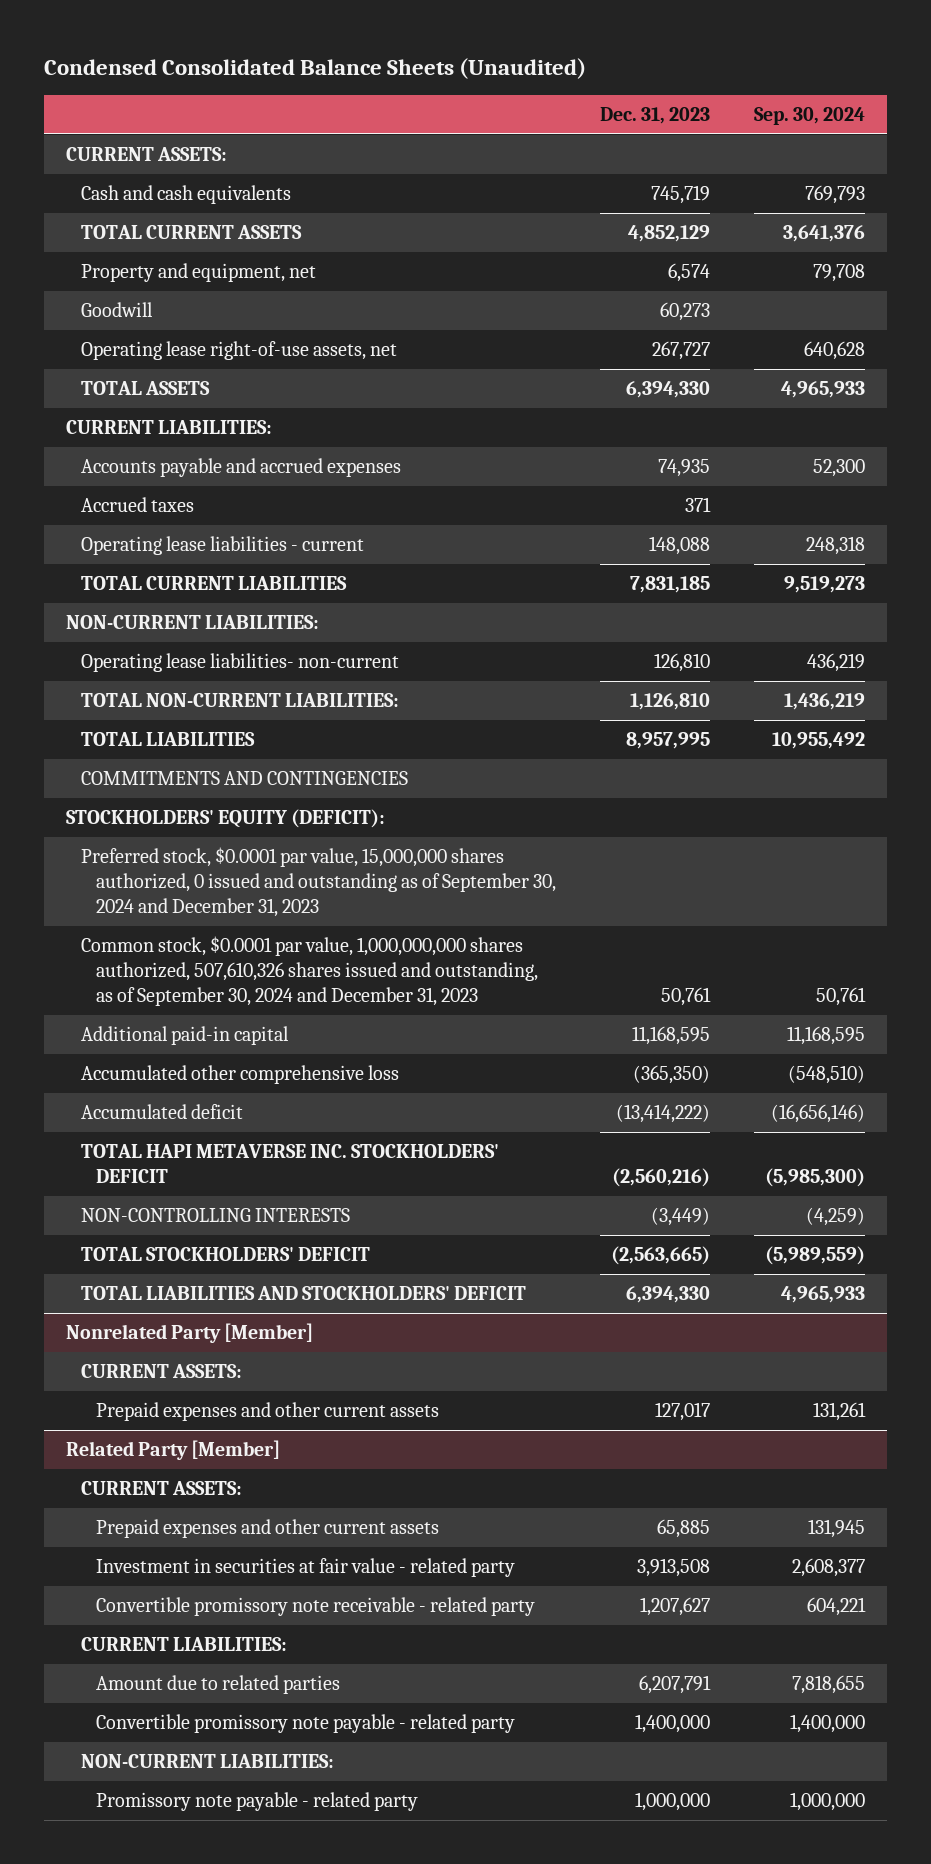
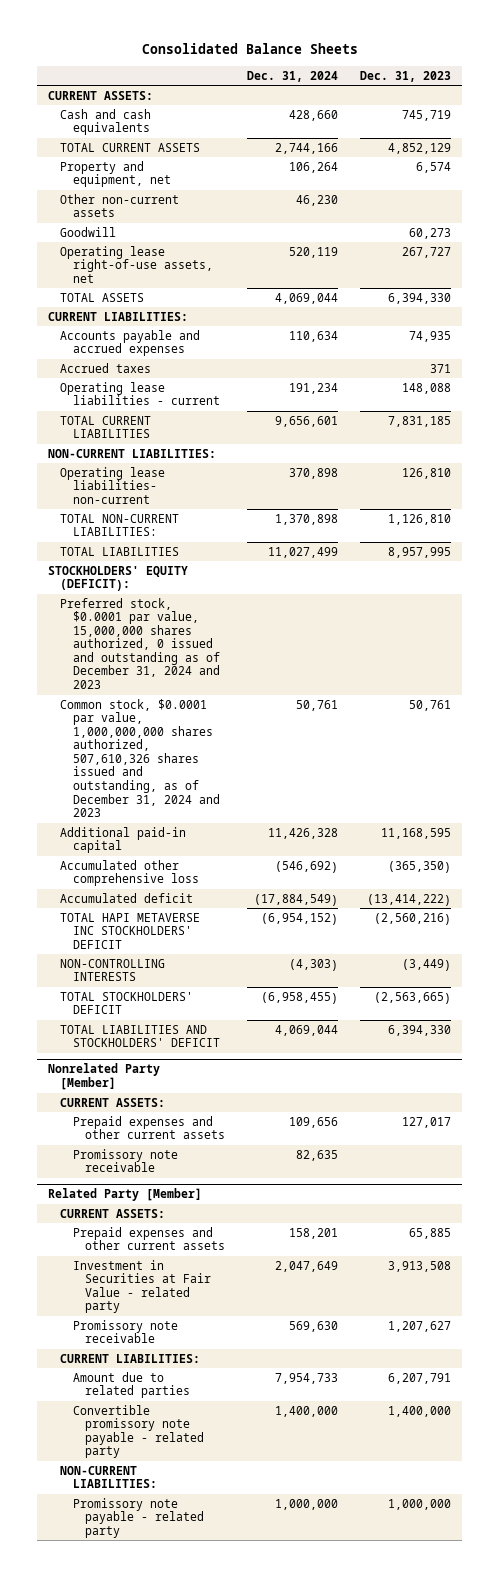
- Condensed Consolidated Balance Sheets (Unaudited)
+ Consolidated Balance Sheets
- | Dec. 31, 2023 | Sep. 30, 2024
+ | Dec. 31, 2024 | Dec. 31, 2023
+ Other non-current assets | 46,230 |
- COMMITMENTS AND CONTINGENCIES
- Preferred stock, $0.0001 par value, 15,000,000 shares authorized, 0 issued and outstanding as of September 30, 2024 and December 31, 2023
- Common stock, $0.0001 par value, 1,000,000,000 shares authorized, 507,610,326 shares issued and outstanding, as of September 30, 2024 and December 31, 2023 | 50,761 | 50,761
+ Preferred stock, $0.0001 par value, 15,000,000 shares authorized, 0 issued and outstanding as of December 31, 2024 and 2023
+ Common stock, $0.0001 par value, 1,000,000,000 shares authorized, 507,610,326 shares issued and outstanding, as of December 31, 2024 and 2023 | 50,761 | 50,761
- TOTAL HAPI METAVERSE INC. STOCKHOLDERS' DEFICIT | (2,560,216) | (5,985,300)
+ TOTAL HAPI METAVERSE INC STOCKHOLDERS' DEFICIT | (6,954,152) | (2,560,216)
@ Nonrelated Party [Member]
+ Promissory note receivable | 82,635 |
@ Related Party [Member]
- Investment in securities at fair value - related party | 3,913,508 | 2,608,377
- Convertible promissory note receivable - related party | 1,207,627 | 604,221
+ Investment in Securities at Fair Value - related party | 2,047,649 | 3,913,508
+ Promissory note receivable | 569,630 | 1,207,627

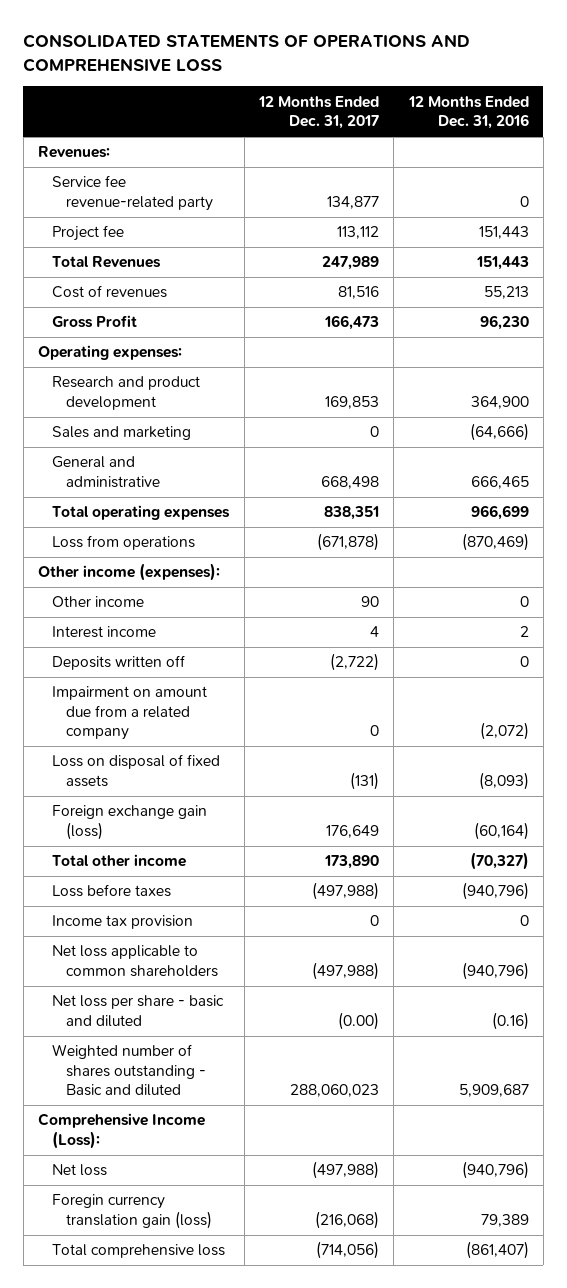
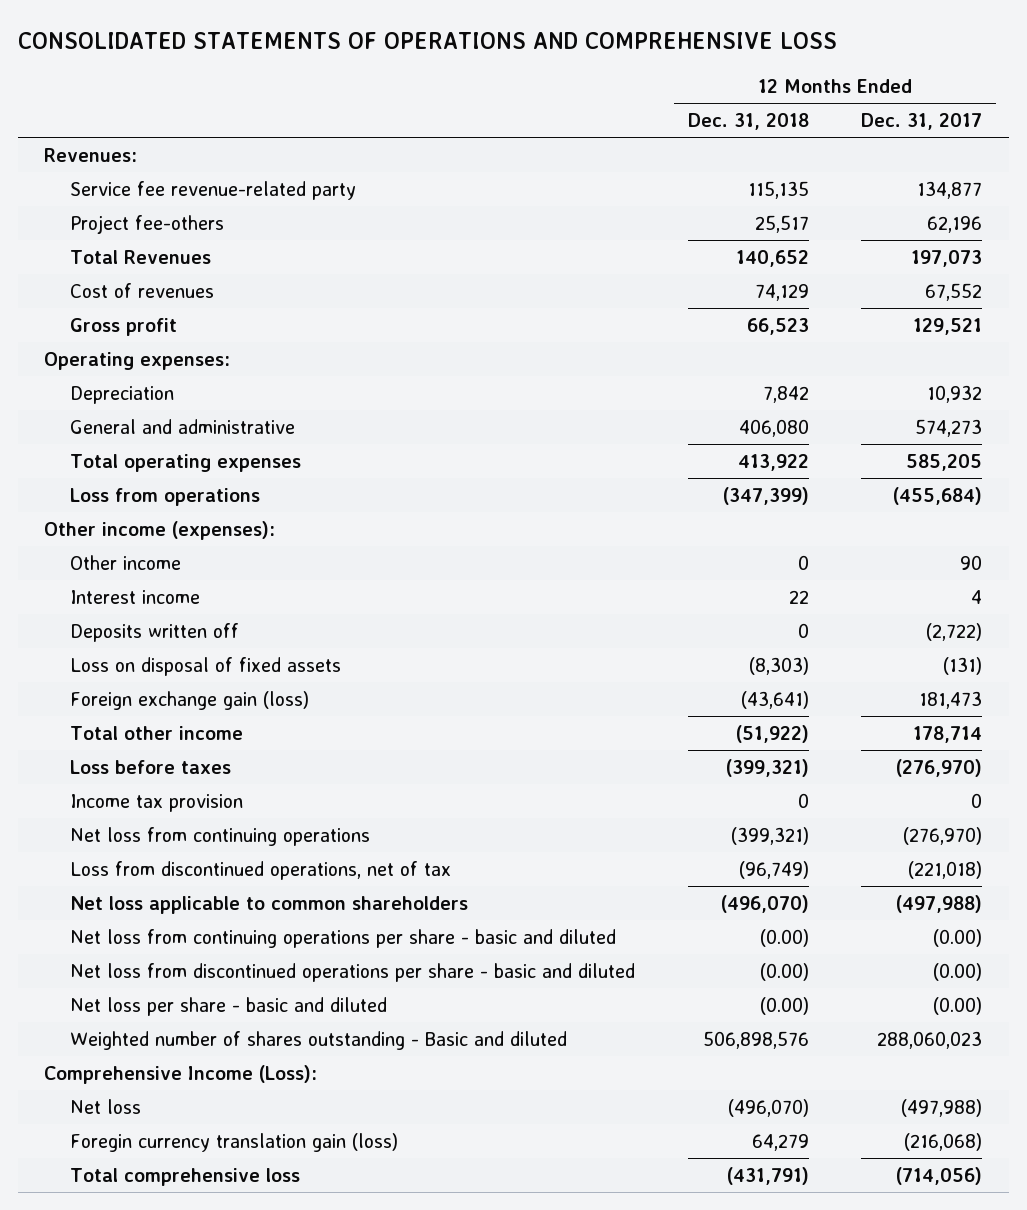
- | 12 Months Ended Dec. 31, 2017 | 12 Months Ended Dec. 31, 2016
+ | 12 Months Ended Dec. 31, 2018 | 12 Months Ended Dec. 31, 2017
- Project fee | 113,112 | 151,443
- Total Revenues | 247,989 | 151,443
- Cost of revenues | 81,516 | 55,213
- Gross Profit | 166,473 | 96,230
+ Project fee-others | 25,517 | 62,196
+ Total Revenues | 140,652 | 197,073
+ Cost of revenues | 74,129 | 67,552
+ Gross profit | 66,523 | 129,521
- Research and product development | 169,853 | 364,900
- Sales and marketing | 0 | (64,666)
- General and administrative | 668,498 | 666,465
- Total operating expenses | 838,351 | 966,699
- Loss from operations | (671,878) | (870,469)
+ Depreciation | 7,842 | 10,932
+ General and administrative | 406,080 | 574,273
+ Total operating expenses | 413,922 | 585,205
+ Loss from operations | (347,399) | (455,684)
- Impairment on amount due from a related company | 0 | (2,072)
- Foreign exchange gain (loss) | 176,649 | (60,164)
- Total other income | 173,890 | (70,327)
- Loss before taxes | (497,988) | (940,796)
+ Foreign exchange gain (loss) | (43,641) | 181,473
+ Total other income | (51,922) | 178,714
+ Loss before taxes | (399,321) | (276,970)
+ Net loss from continuing operations | (399,321) | (276,970)
+ Loss from discontinued operations, net of tax | (96,749) | (221,018)
+ Net loss from continuing operations per share - basic and diluted | (0.00) | (0.00)
+ Net loss from discontinued operations per share - basic and diluted | (0.00) | (0.00)

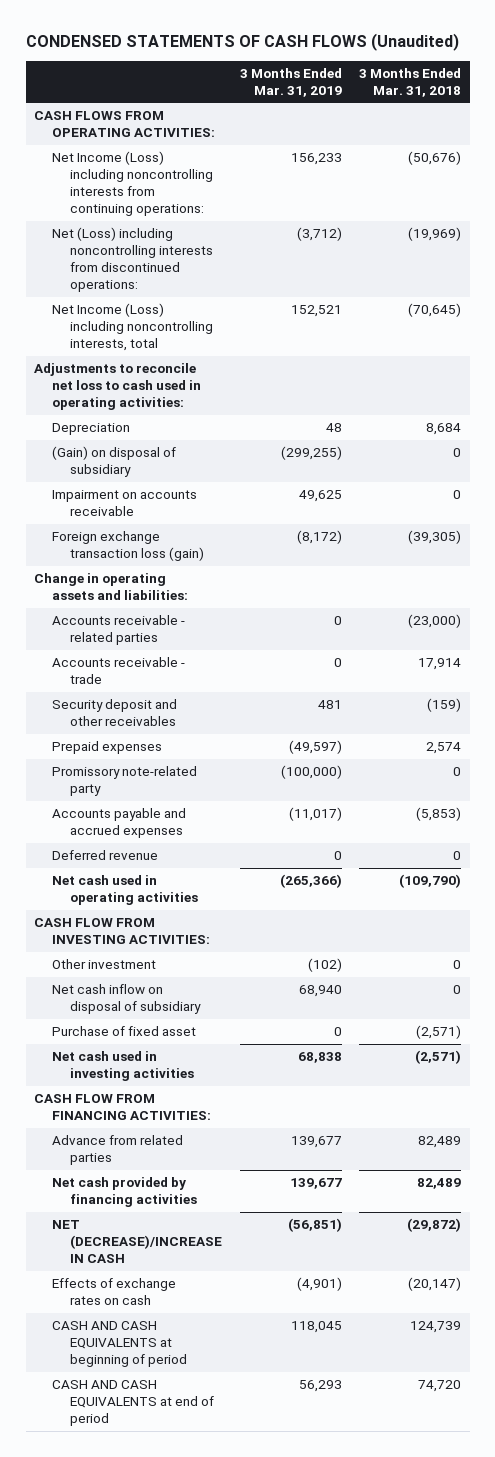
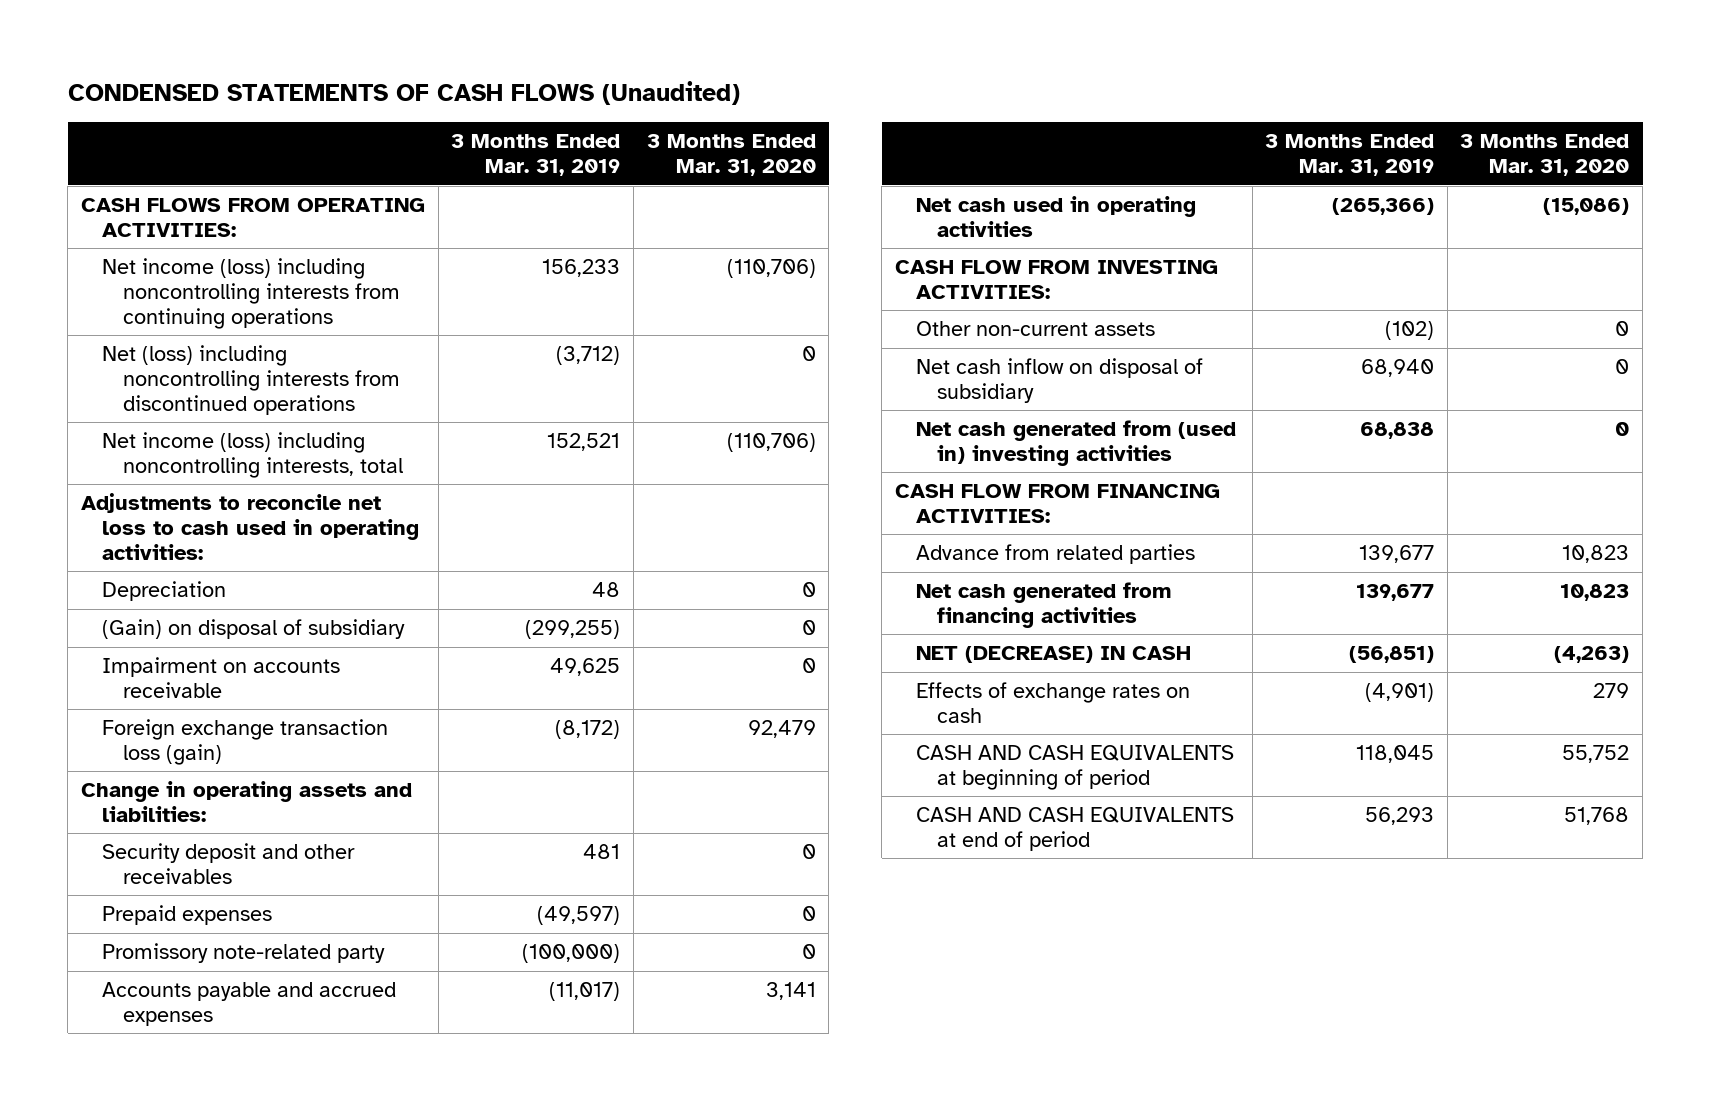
- | 3 Months Ended Mar. 31, 2019 | 3 Months Ended Mar. 31, 2018
+ | 3 Months Ended Mar. 31, 2019 | 3 Months Ended Mar. 31, 2020
- Net Income (Loss) including noncontrolling interests from continuing operations: | 156,233 | (50,676)
- Net (Loss) including noncontrolling interests from discontinued operations: | (3,712) | (19,969)
- Net Income (Loss) including noncontrolling interests, total | 152,521 | (70,645)
+ Net income (loss) including noncontrolling interests from continuing operations | 156,233 | (110,706)
+ Net (loss) including noncontrolling interests from discontinued operations | (3,712) | 0
+ Net income (loss) including noncontrolling interests, total | 152,521 | (110,706)
- Accounts receivable - related parties | 0 | (23,000)
- Accounts receivable - trade | 0 | 17,914
- Deferred revenue | 0 | 0
- Other investment | (102) | 0
+ Other non-current assets | (102) | 0
- Purchase of fixed asset | 0 | (2,571)
- Net cash used in investing activities | 68,838 | (2,571)
+ Net cash generated from (used in) investing activities | 68,838 | 0
- Net cash provided by financing activities | 139,677 | 82,489
- NET (DECREASE)/INCREASE IN CASH | (56,851) | (29,872)
+ Net cash generated from financing activities | 139,677 | 10,823
+ NET (DECREASE) IN CASH | (56,851) | (4,263)

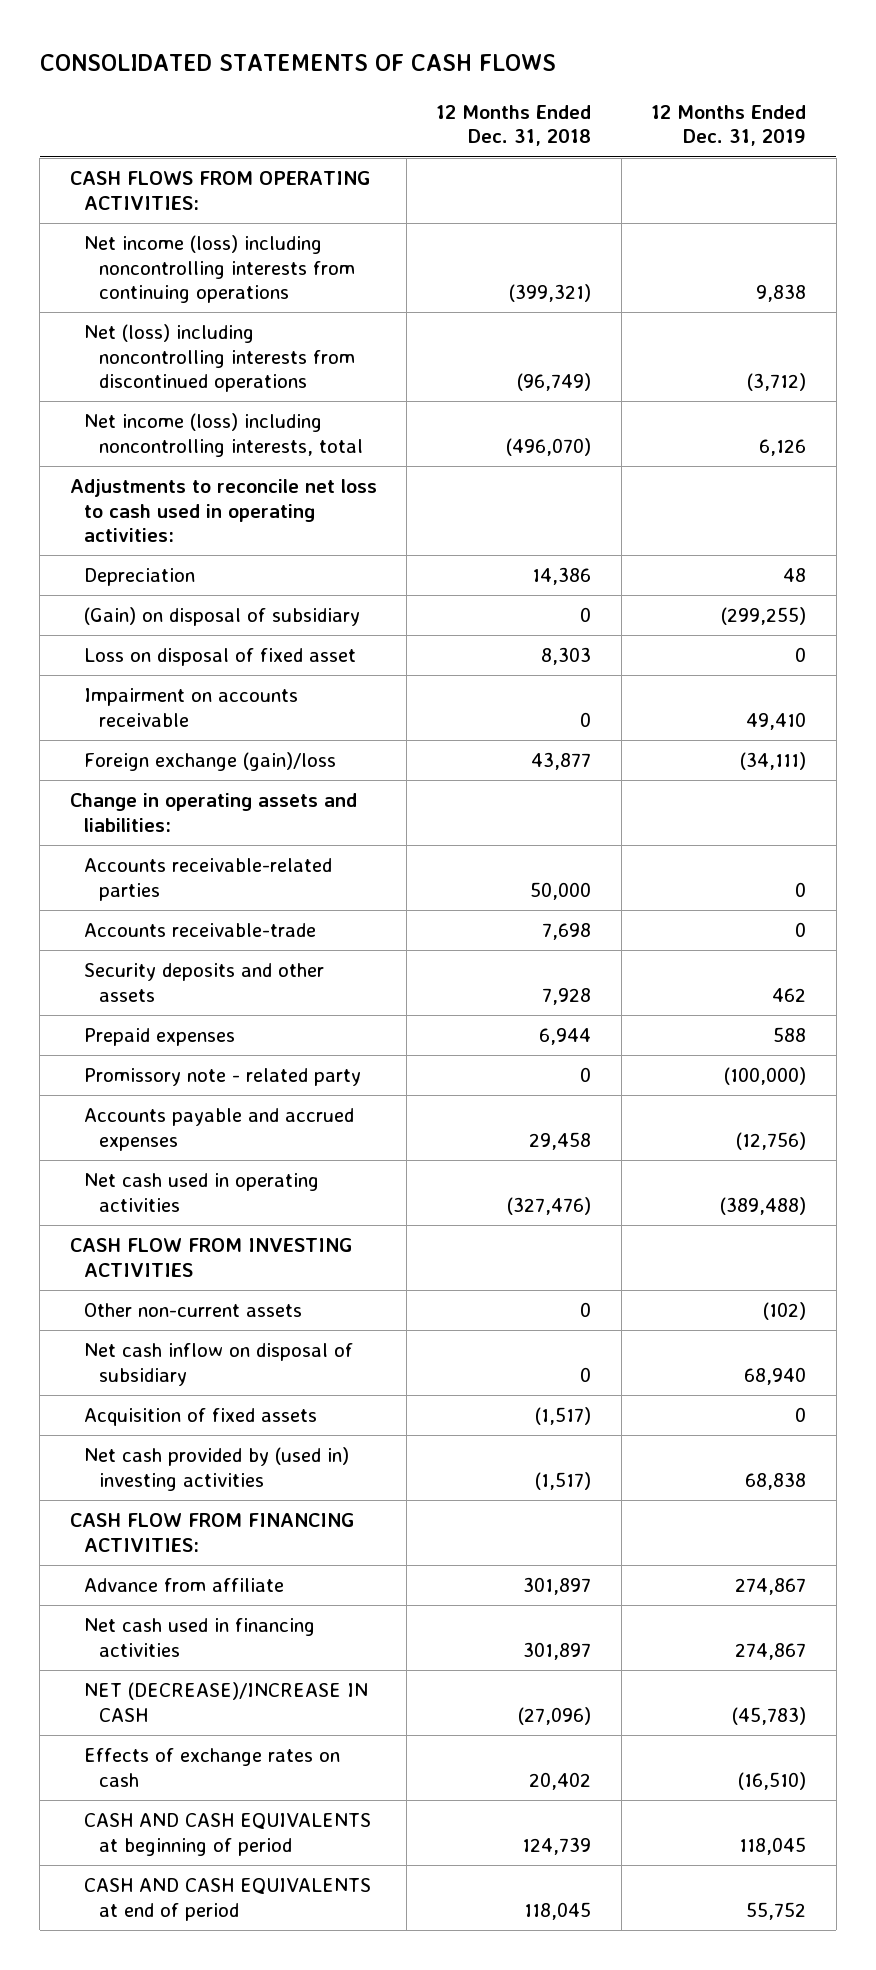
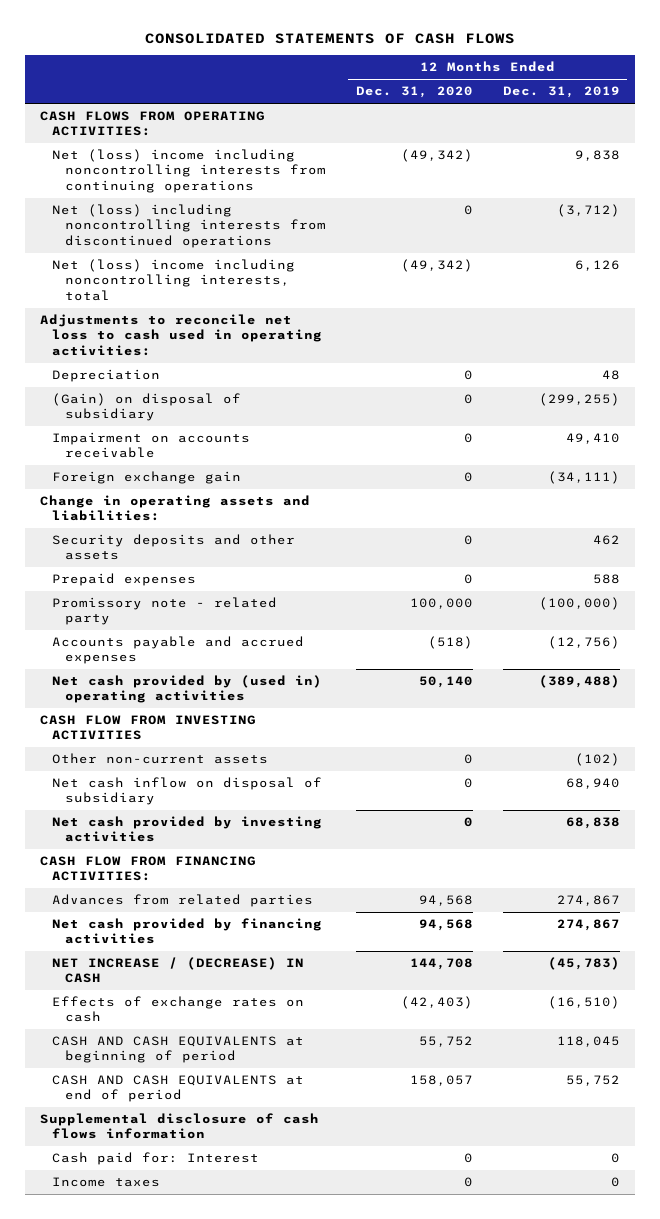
- | 12 Months Ended Dec. 31, 2018 | 12 Months Ended Dec. 31, 2019
+ | 12 Months Ended Dec. 31, 2020 | 12 Months Ended Dec. 31, 2019
- Net income (loss) including noncontrolling interests from continuing operations | (399,321) | 9,838
+ Net (loss) income including noncontrolling interests from continuing operations | (49,342) | 9,838
- Net income (loss) including noncontrolling interests, total | (496,070) | 6,126
+ Net (loss) income including noncontrolling interests, total | (49,342) | 6,126
- Loss on disposal of fixed asset | 8,303 | 0
- Foreign exchange (gain)/loss | 43,877 | (34,111)
+ Foreign exchange gain | 0 | (34,111)
- Accounts receivable-related parties | 50,000 | 0
- Accounts receivable-trade | 7,698 | 0
- Net cash used in operating activities | (327,476) | (389,488)
+ Net cash provided by (used in) operating activities | 50,140 | (389,488)
- Acquisition of fixed assets | (1,517) | 0
- Net cash provided by (used in) investing activities | (1,517) | 68,838
+ Net cash provided by investing activities | 0 | 68,838
- Advance from affiliate | 301,897 | 274,867
- Net cash used in financing activities | 301,897 | 274,867
- NET (DECREASE)/INCREASE IN CASH | (27,096) | (45,783)
+ Advances from related parties | 94,568 | 274,867
+ Net cash provided by financing activities | 94,568 | 274,867
+ NET INCREASE / (DECREASE) IN CASH | 144,708 | (45,783)
+ Supplemental disclosure of cash flows information
+ Cash paid for: Interest | 0 | 0
+ Income taxes | 0 | 0

